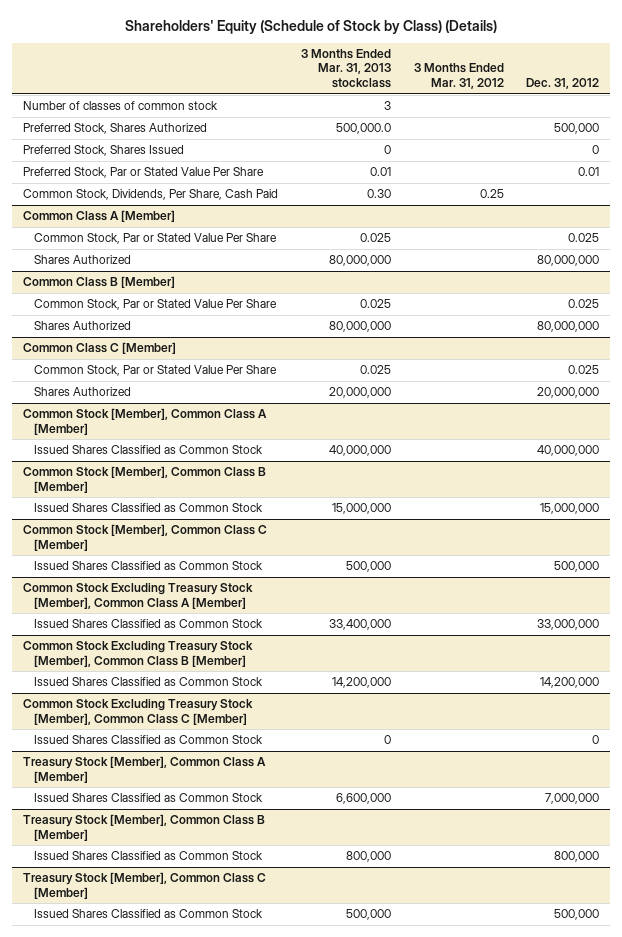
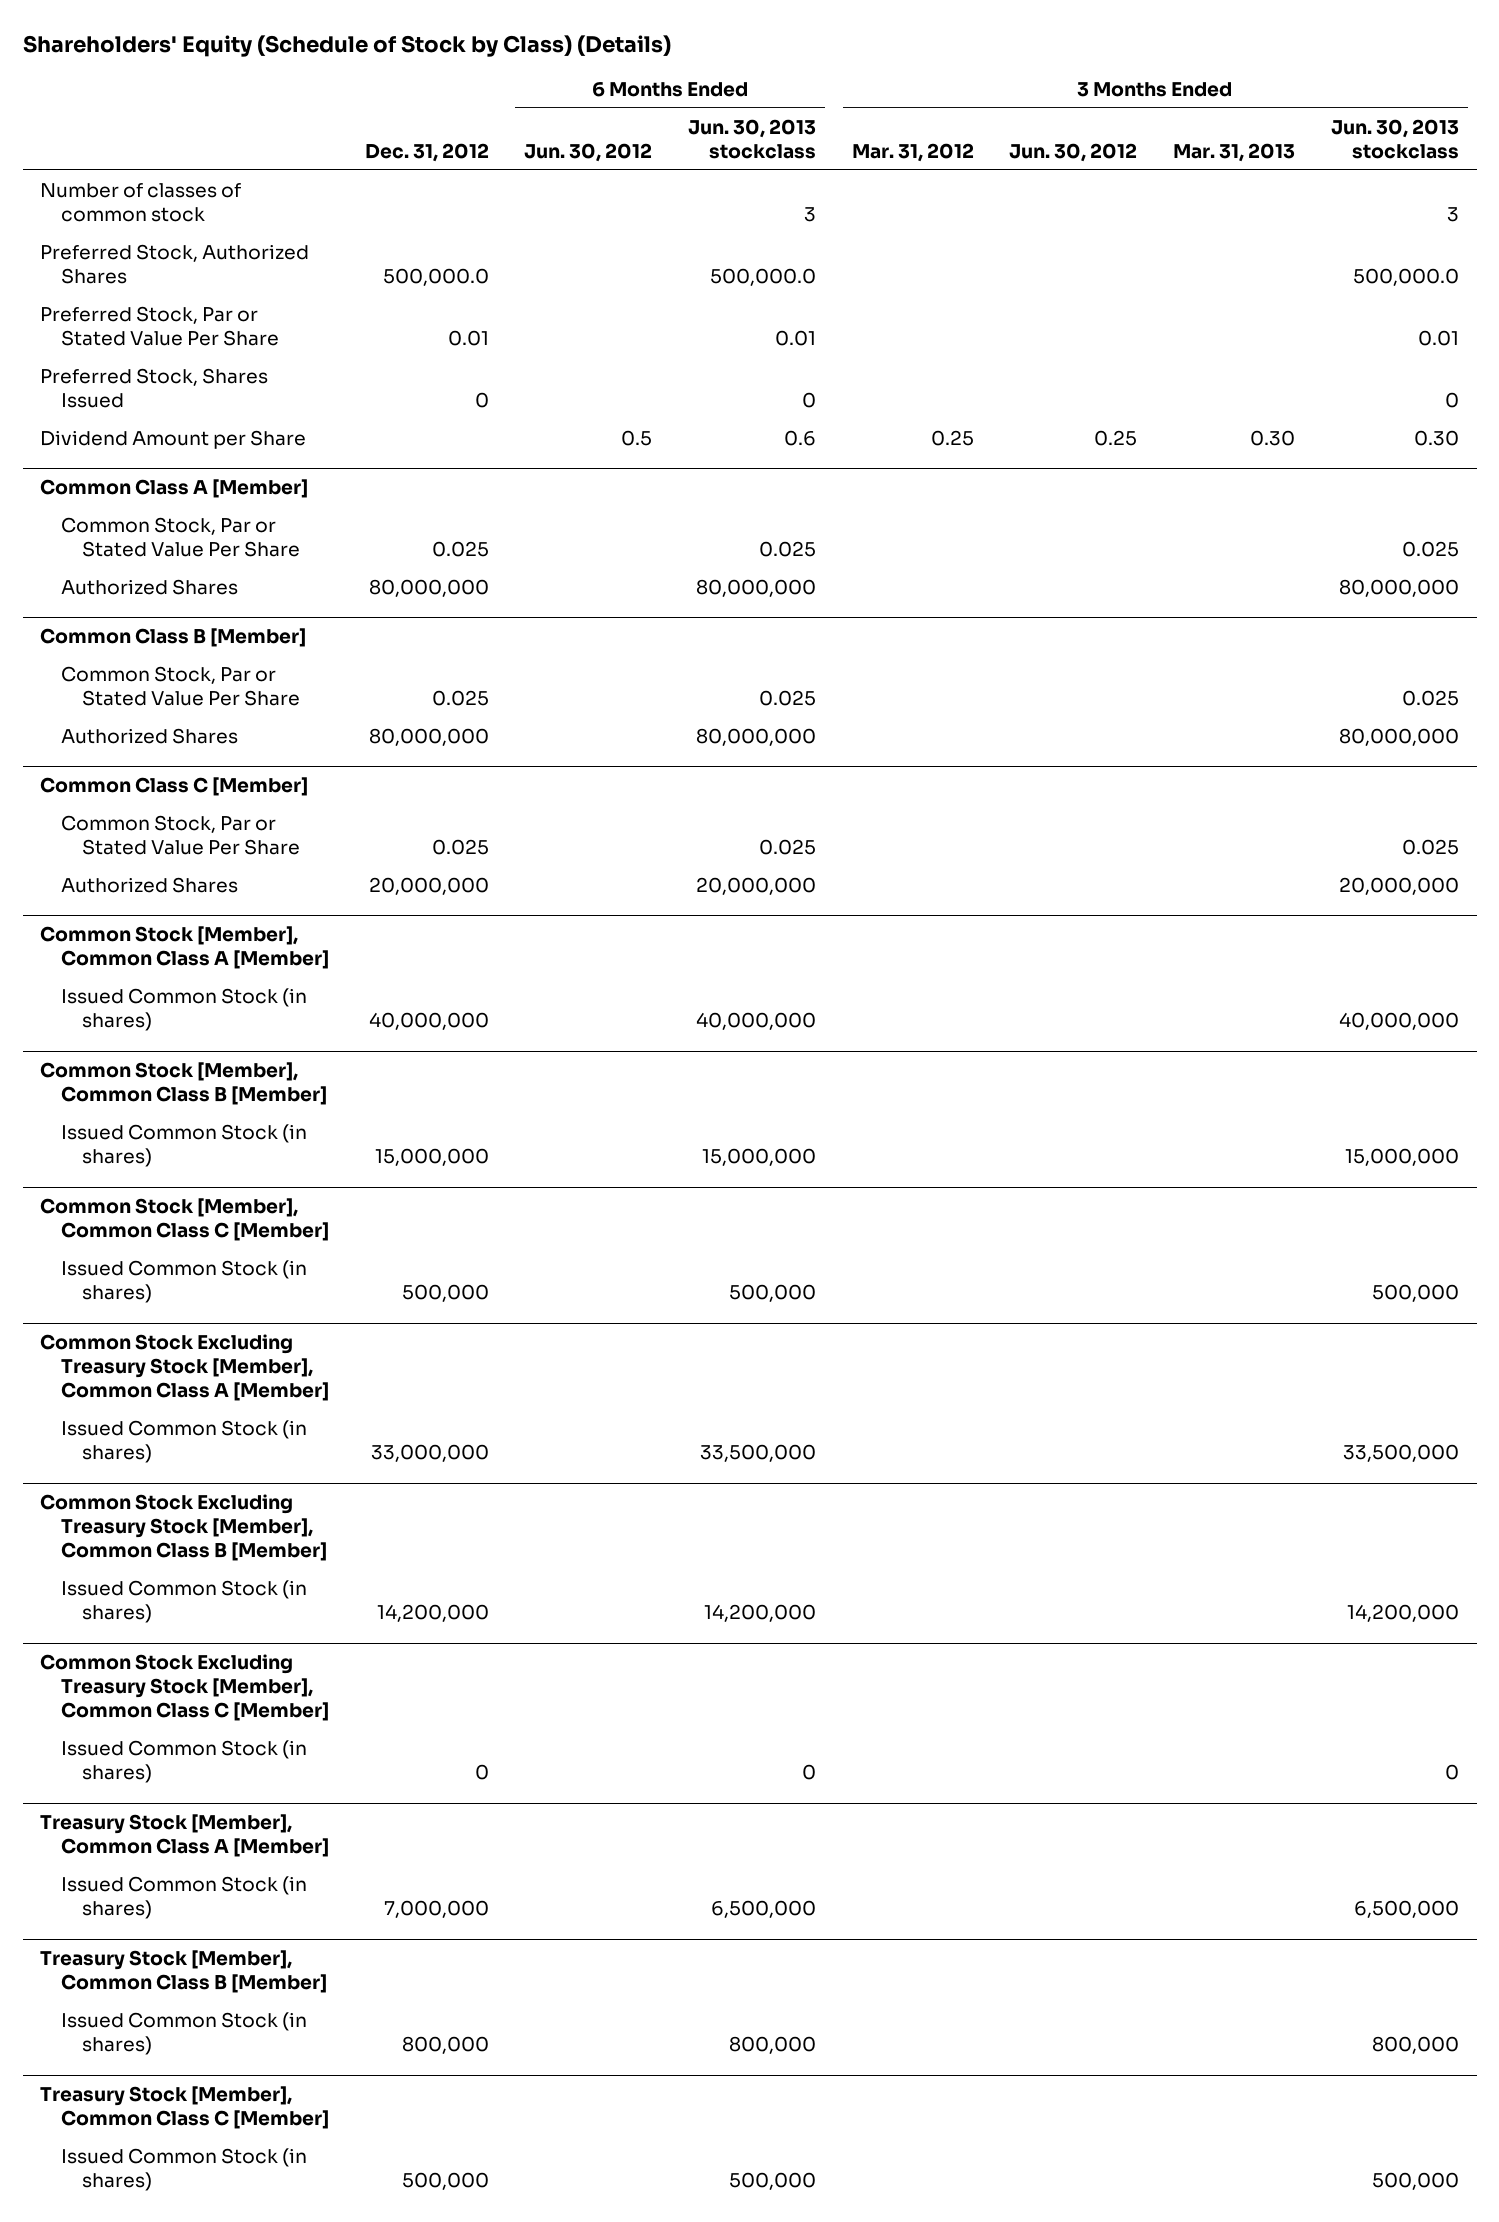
- | 3 Months Ended Mar. 31, 2013 stockclass | 3 Months Ended Mar. 31, 2012 | Dec. 31, 2012
+ | Dec. 31, 2012 | 6 Months Ended Jun. 30, 2012 | 6 Months Ended Jun. 30, 2013 stockclass | 3 Months Ended Mar. 31, 2012 | 3 Months Ended Jun. 30, 2012 | 3 Months Ended Mar. 31, 2013 | 3 Months Ended Jun. 30, 2013 stockclass
- Preferred Stock, Shares Authorized | 500,000.0 | | 500,000
+ Preferred Stock, Authorized Shares | 500,000.0 | | 500,000.0 | | | | 500,000.0
- Common Stock, Dividends, Per Share, Cash Paid | 0.30 | 0.25 |
moved down: Preferred Stock, Shares Issued | 0 | | 0 | | | | 0
+ Dividend Amount per Share | | 0.5 | 0.6 | 0.25 | 0.25 | 0.30 | 0.30
@ Common Class A [Member]
- Shares Authorized | 80,000,000 | | 80,000,000
+ Authorized Shares | 80,000,000 | | 80,000,000 | | | | 80,000,000
@ Common Class B [Member]
- Shares Authorized | 80,000,000 | | 80,000,000
+ Authorized Shares | 80,000,000 | | 80,000,000 | | | | 80,000,000
@ Common Class C [Member]
- Shares Authorized | 20,000,000 | | 20,000,000
+ Authorized Shares | 20,000,000 | | 20,000,000 | | | | 20,000,000
@ Common Stock [Member], Common Class A [Member]
- Issued Shares Classified as Common Stock | 40,000,000 | | 40,000,000
+ Issued Common Stock (in shares) | 40,000,000 | | 40,000,000 | | | | 40,000,000
@ Common Stock [Member], Common Class B [Member]
- Issued Shares Classified as Common Stock | 15,000,000 | | 15,000,000
+ Issued Common Stock (in shares) | 15,000,000 | | 15,000,000 | | | | 15,000,000
@ Common Stock [Member], Common Class C [Member]
- Issued Shares Classified as Common Stock | 500,000 | | 500,000
+ Issued Common Stock (in shares) | 500,000 | | 500,000 | | | | 500,000
@ Common Stock Excluding Treasury Stock [Member], Common Class A [Member]
- Issued Shares Classified as Common Stock | 33,400,000 | | 33,000,000
+ Issued Common Stock (in shares) | 33,000,000 | | 33,500,000 | | | | 33,500,000
@ Common Stock Excluding Treasury Stock [Member], Common Class B [Member]
- Issued Shares Classified as Common Stock | 14,200,000 | | 14,200,000
+ Issued Common Stock (in shares) | 14,200,000 | | 14,200,000 | | | | 14,200,000
@ Common Stock Excluding Treasury Stock [Member], Common Class C [Member]
- Issued Shares Classified as Common Stock | 0 | | 0
+ Issued Common Stock (in shares) | 0 | | 0 | | | | 0
@ Treasury Stock [Member], Common Class A [Member]
- Issued Shares Classified as Common Stock | 6,600,000 | | 7,000,000
+ Issued Common Stock (in shares) | 7,000,000 | | 6,500,000 | | | | 6,500,000
@ Treasury Stock [Member], Common Class B [Member]
- Issued Shares Classified as Common Stock | 800,000 | | 800,000
+ Issued Common Stock (in shares) | 800,000 | | 800,000 | | | | 800,000
@ Treasury Stock [Member], Common Class C [Member]
- Issued Shares Classified as Common Stock | 500,000 | | 500,000
+ Issued Common Stock (in shares) | 500,000 | | 500,000 | | | | 500,000

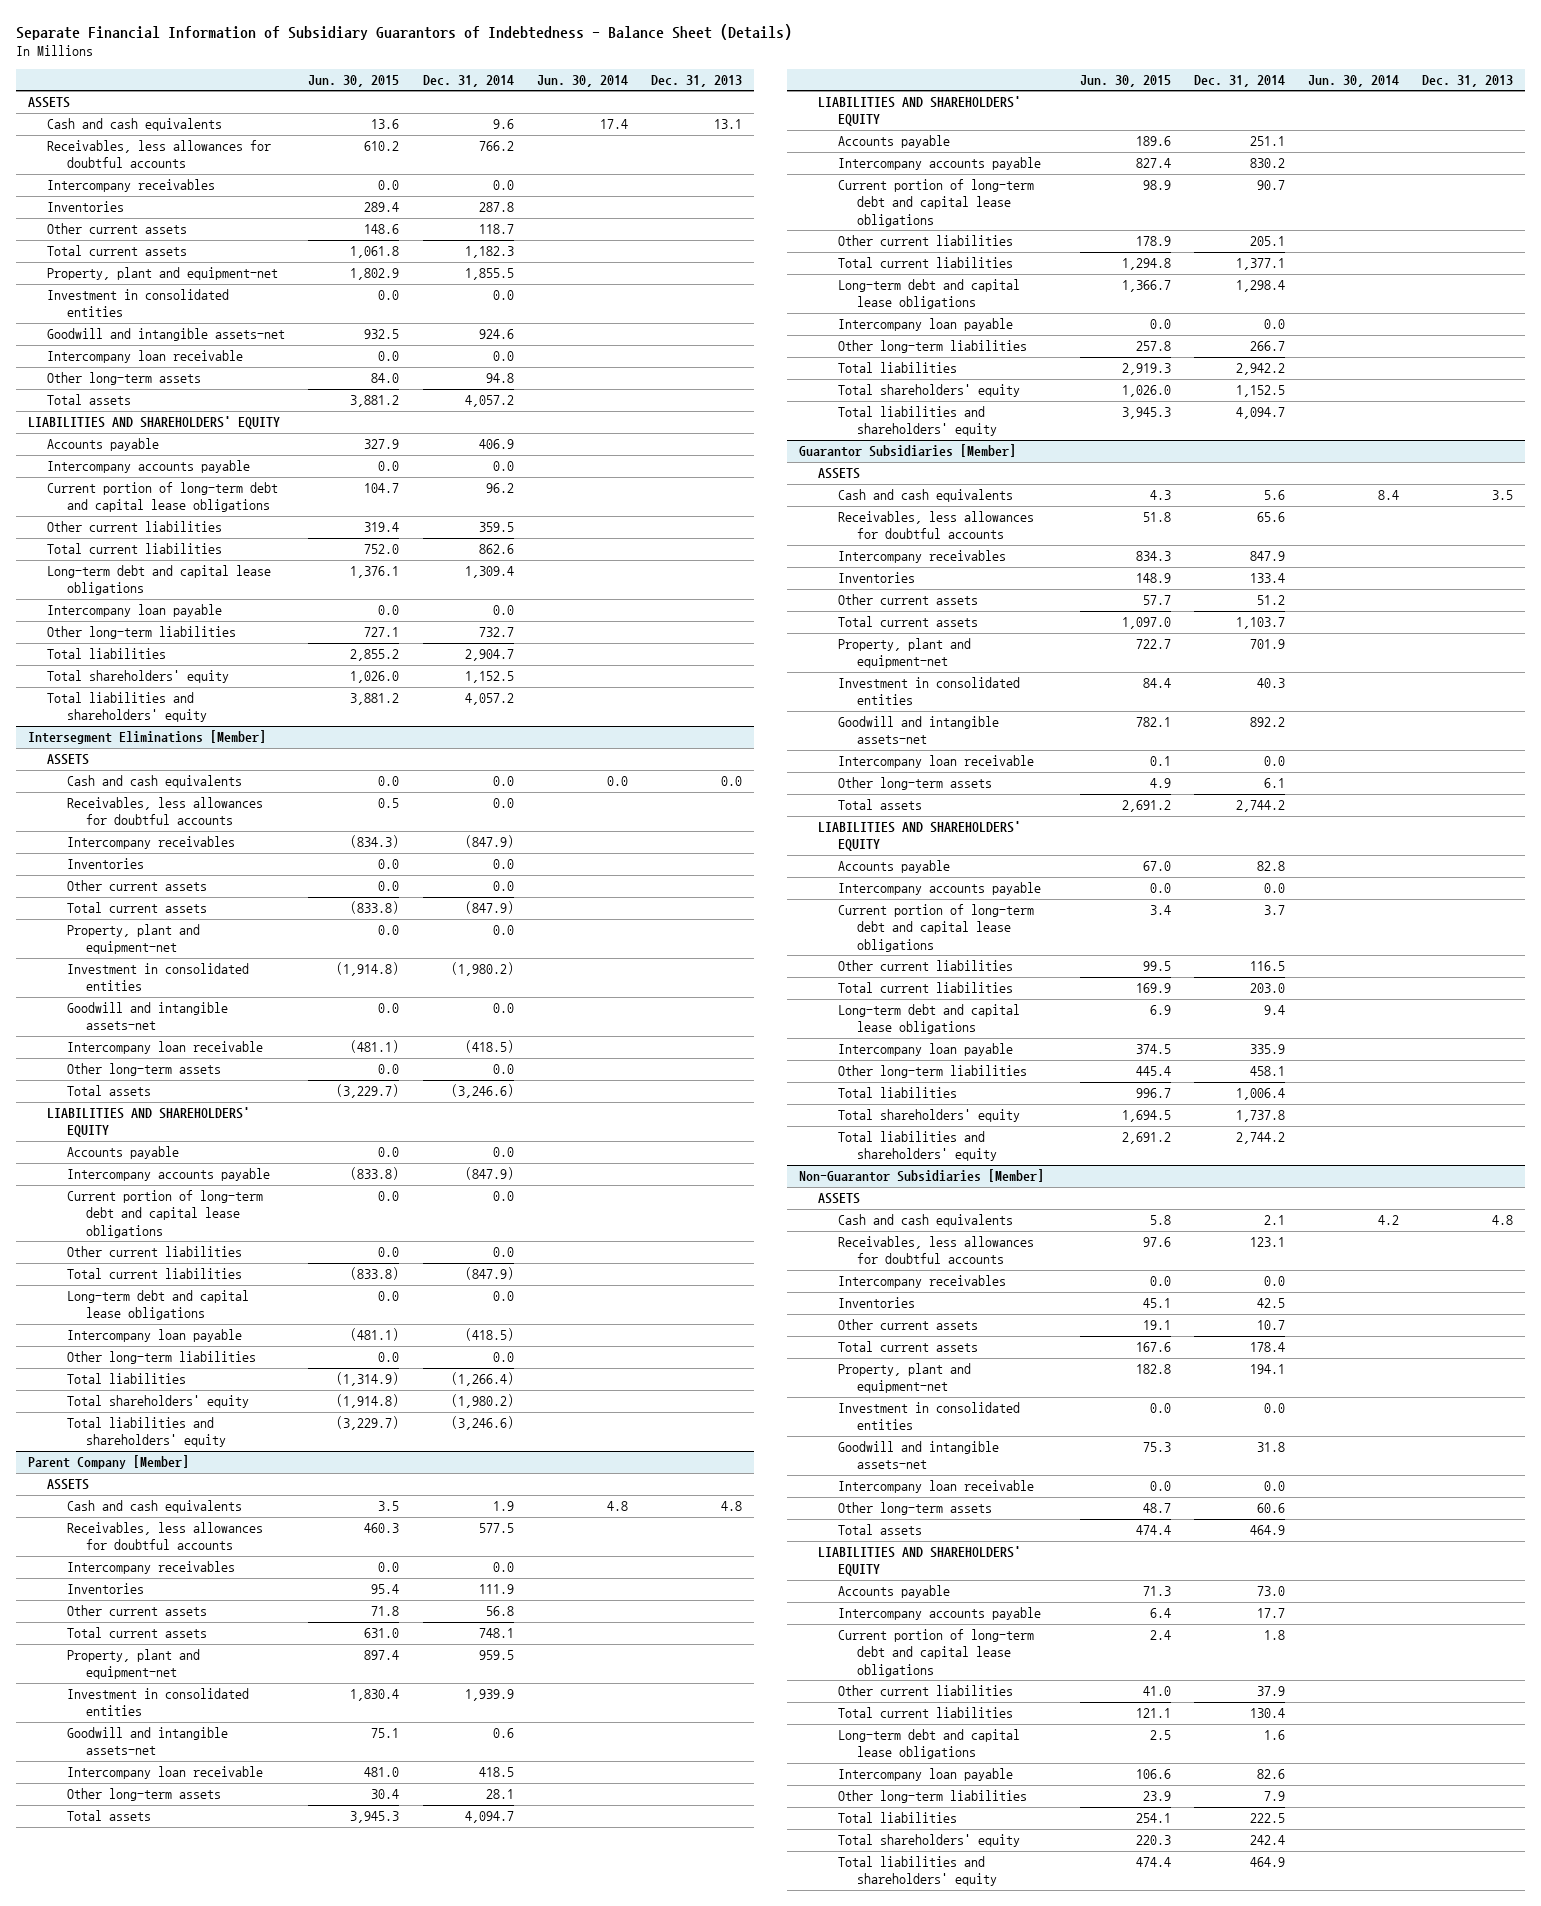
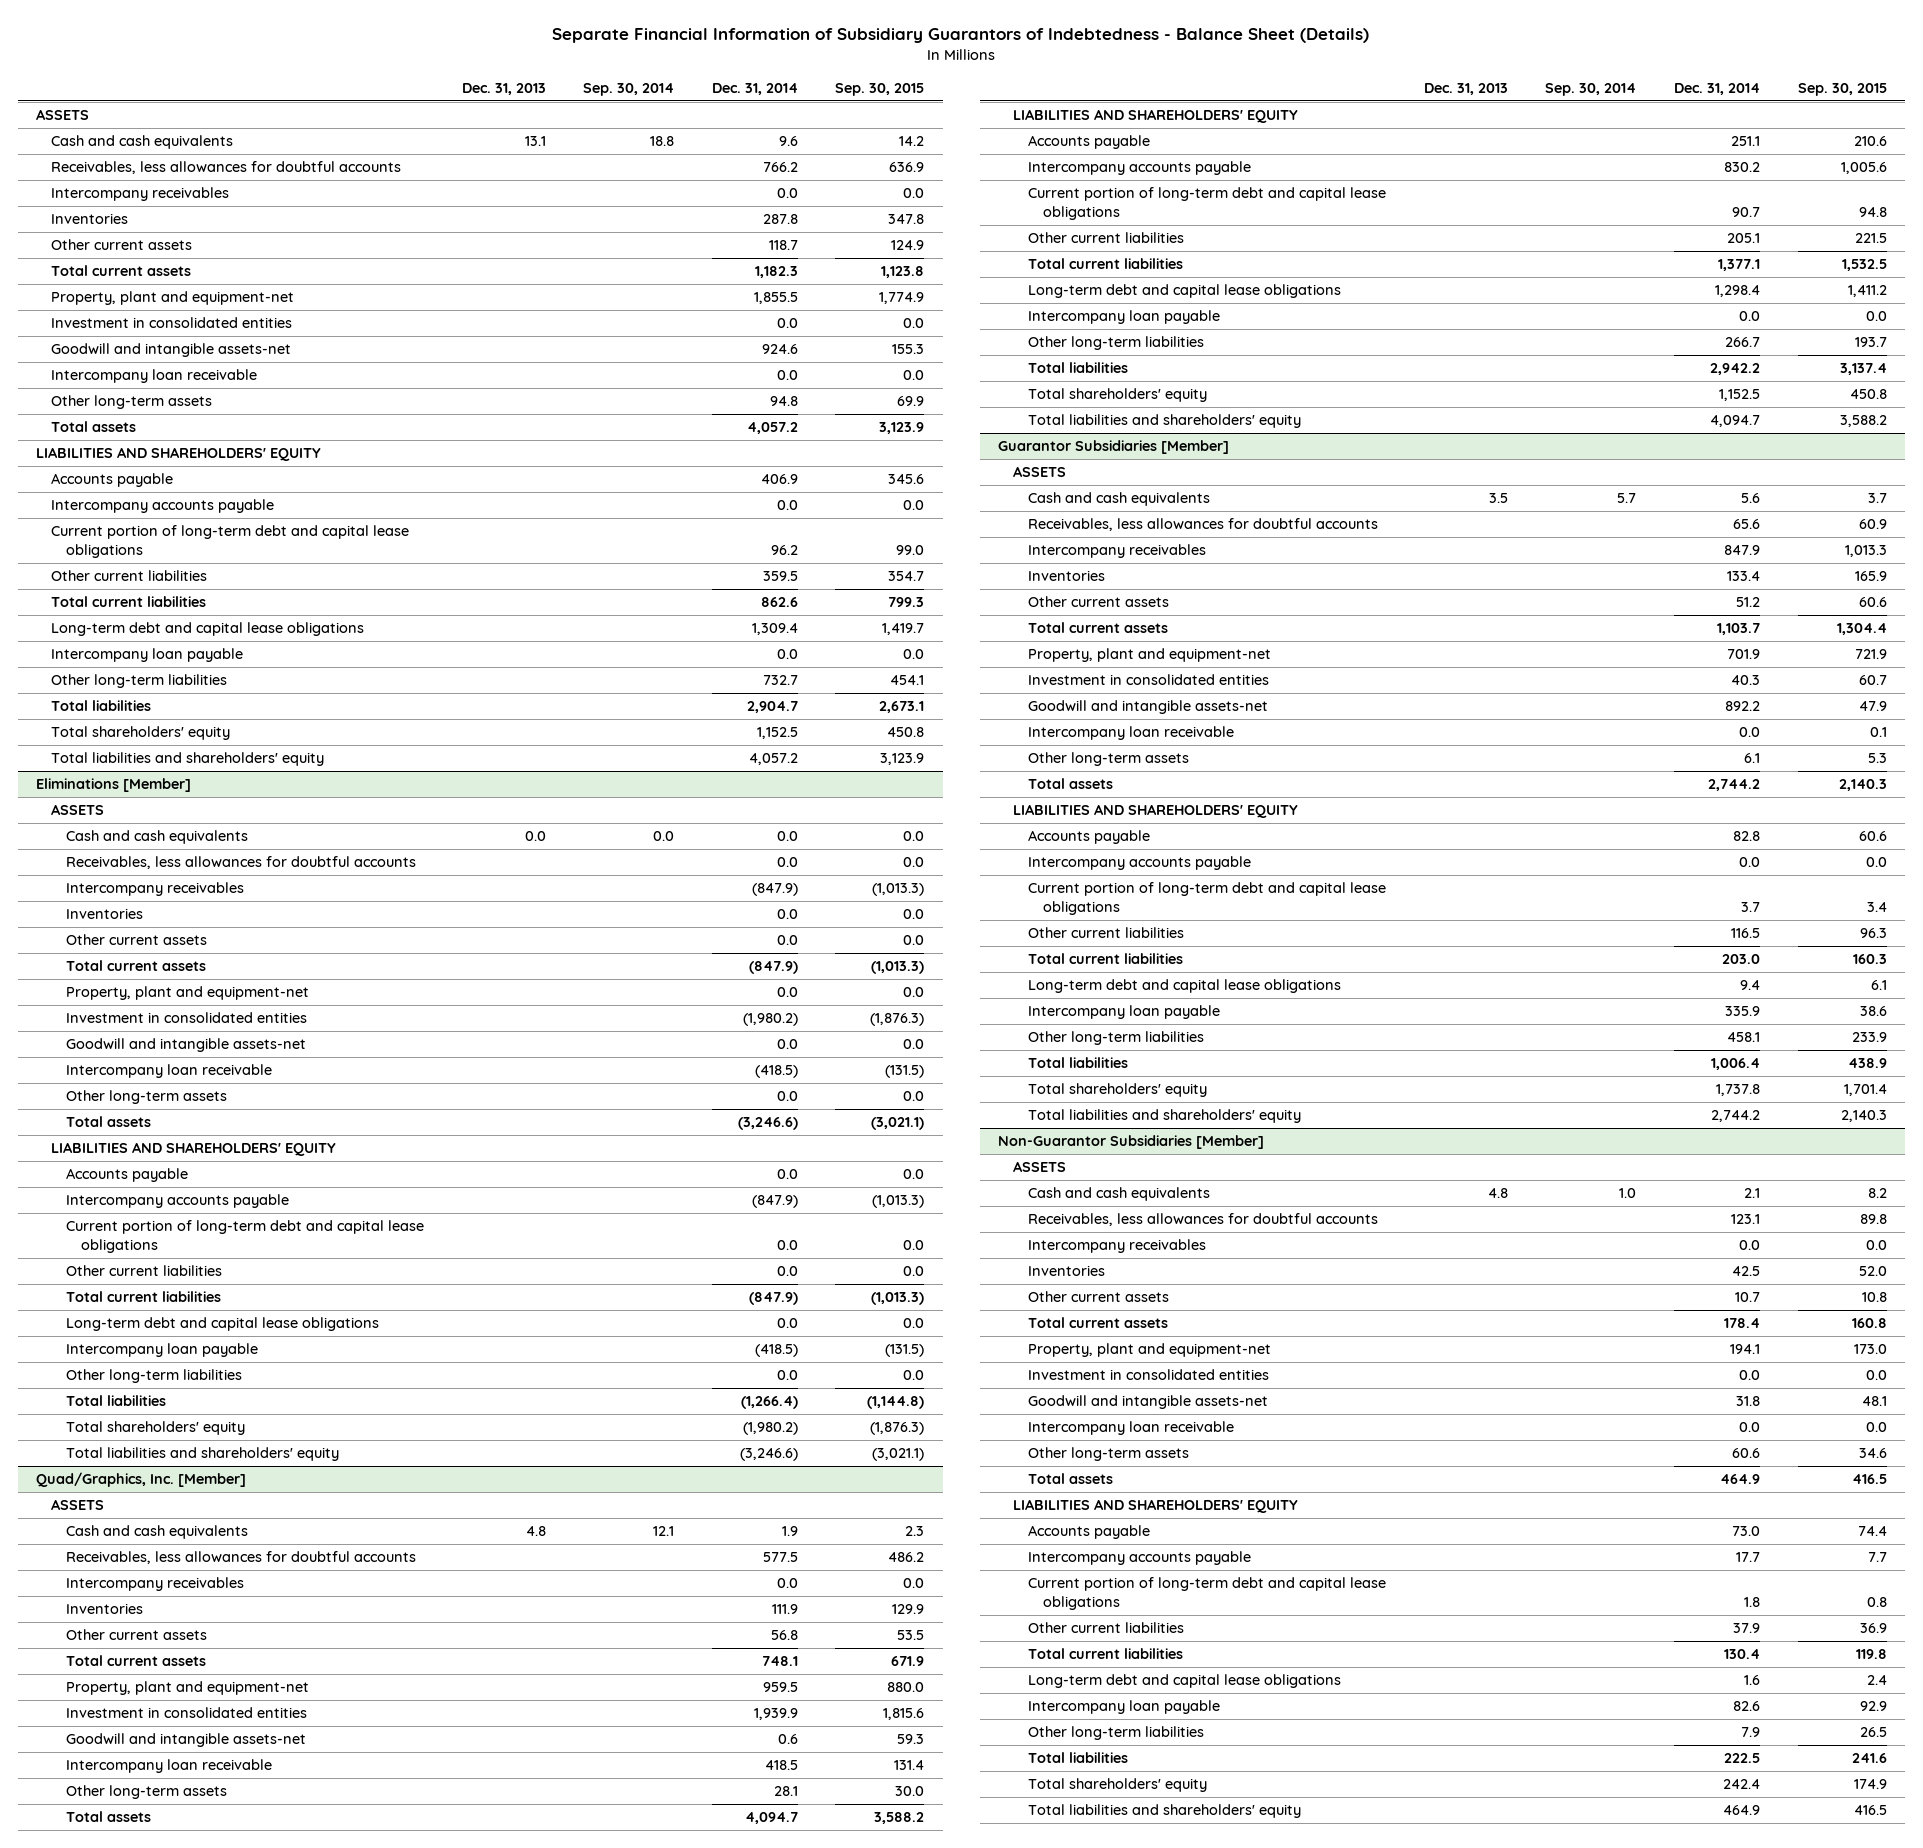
- | Jun. 30, 2015 | Dec. 31, 2014 | Jun. 30, 2014 | Dec. 31, 2013
+ | Dec. 31, 2013 | Sep. 30, 2014 | Dec. 31, 2014 | Sep. 30, 2015
- Intersegment Eliminations [Member]
+ Eliminations [Member]
- Parent Company [Member]
+ Quad/Graphics, Inc. [Member]

